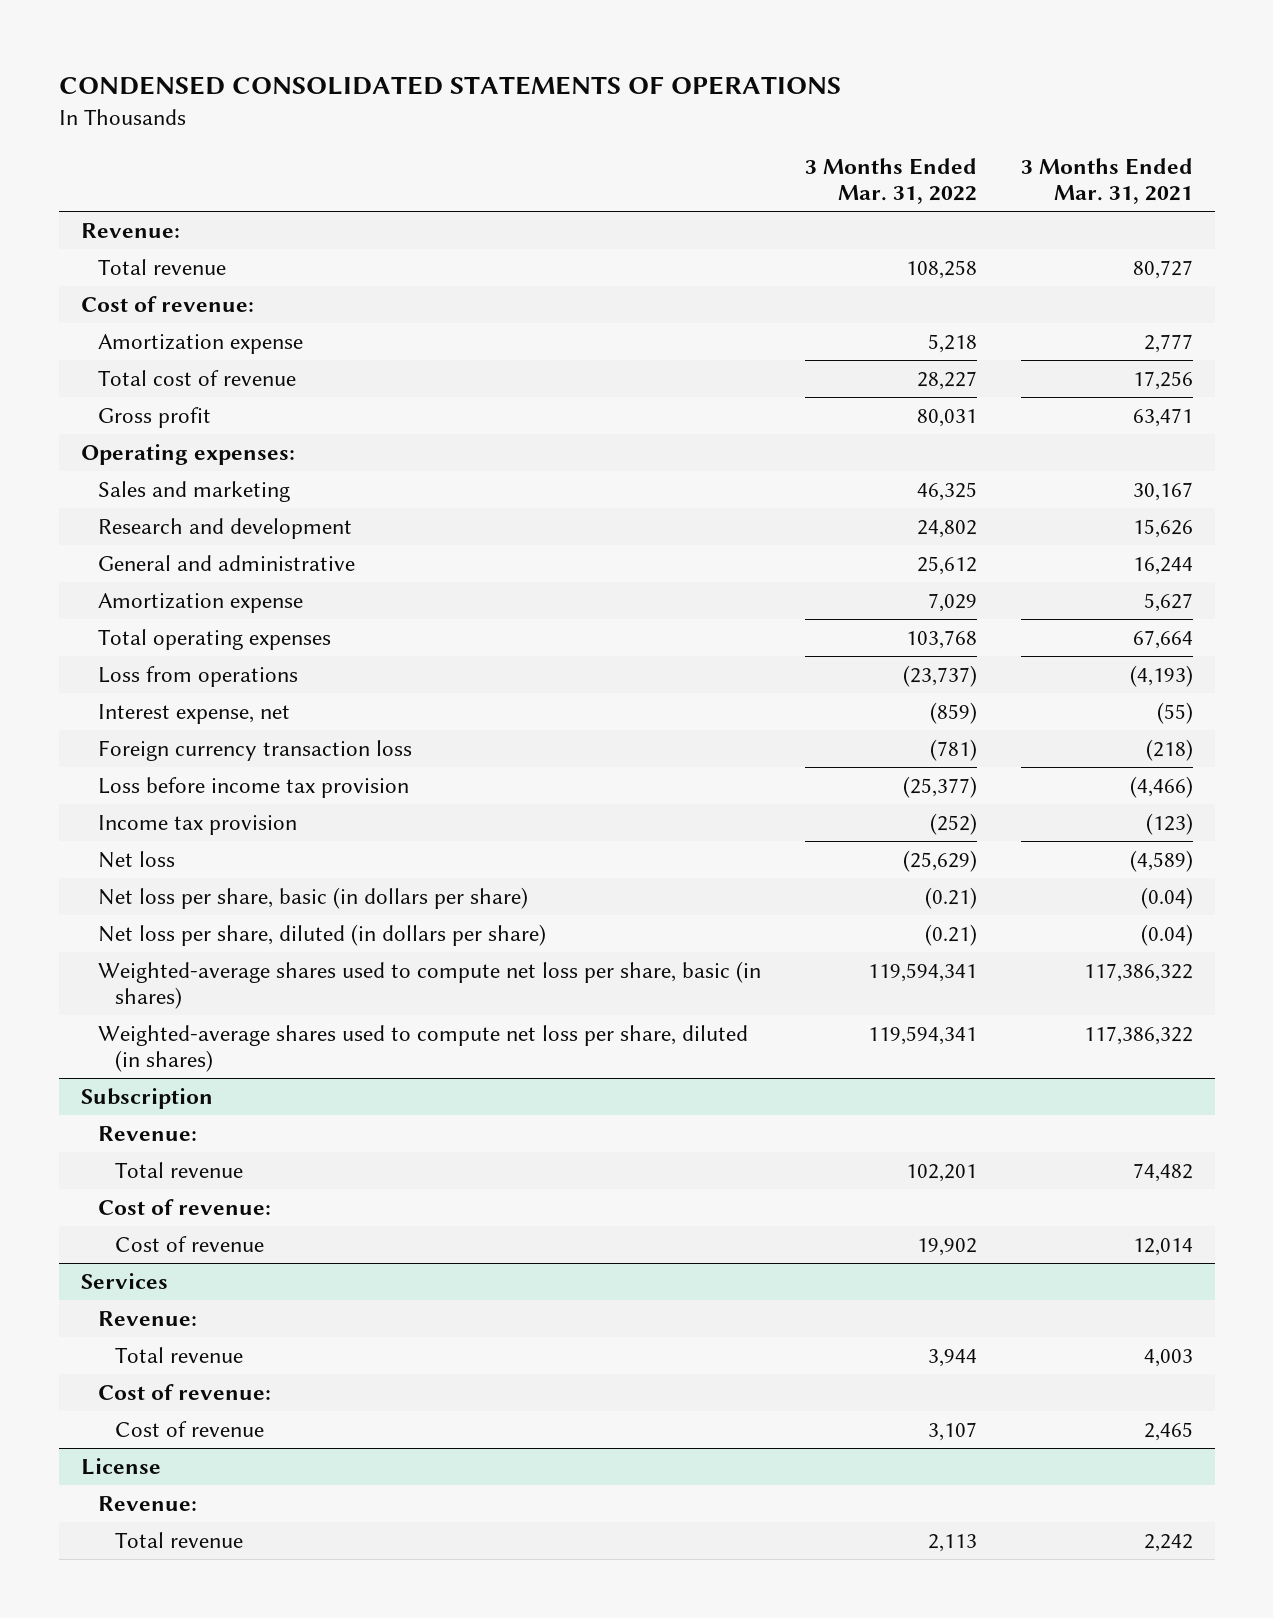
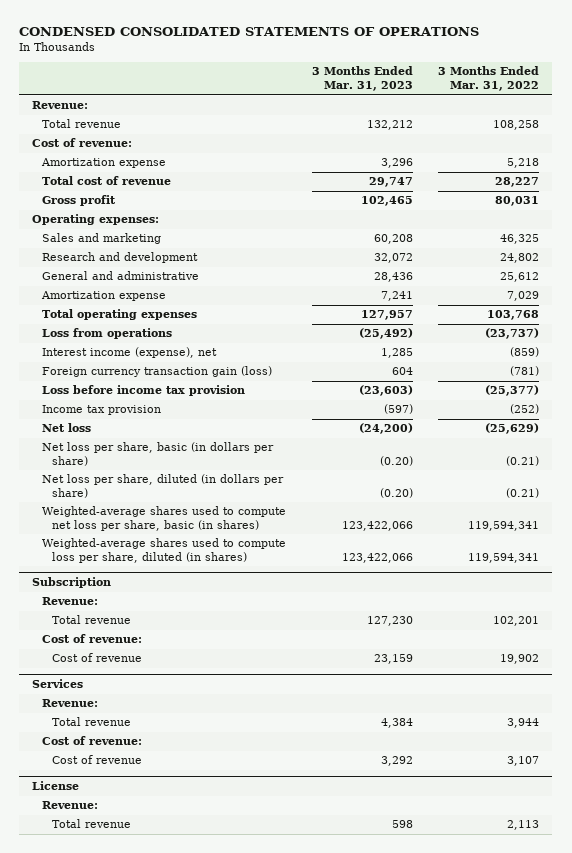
- | 3 Months Ended Mar. 31, 2022 | 3 Months Ended Mar. 31, 2021
+ | 3 Months Ended Mar. 31, 2023 | 3 Months Ended Mar. 31, 2022
- Interest expense, net | (859) | (55)
- Foreign currency transaction loss | (781) | (218)
+ Interest income (expense), net | 1,285 | (859)
+ Foreign currency transaction gain (loss) | 604 | (781)
- Weighted-average shares used to compute net loss per share, diluted (in shares) | 119,594,341 | 117,386,322
+ Weighted-average shares used to compute loss per share, diluted (in shares) | 123,422,066 | 119,594,341

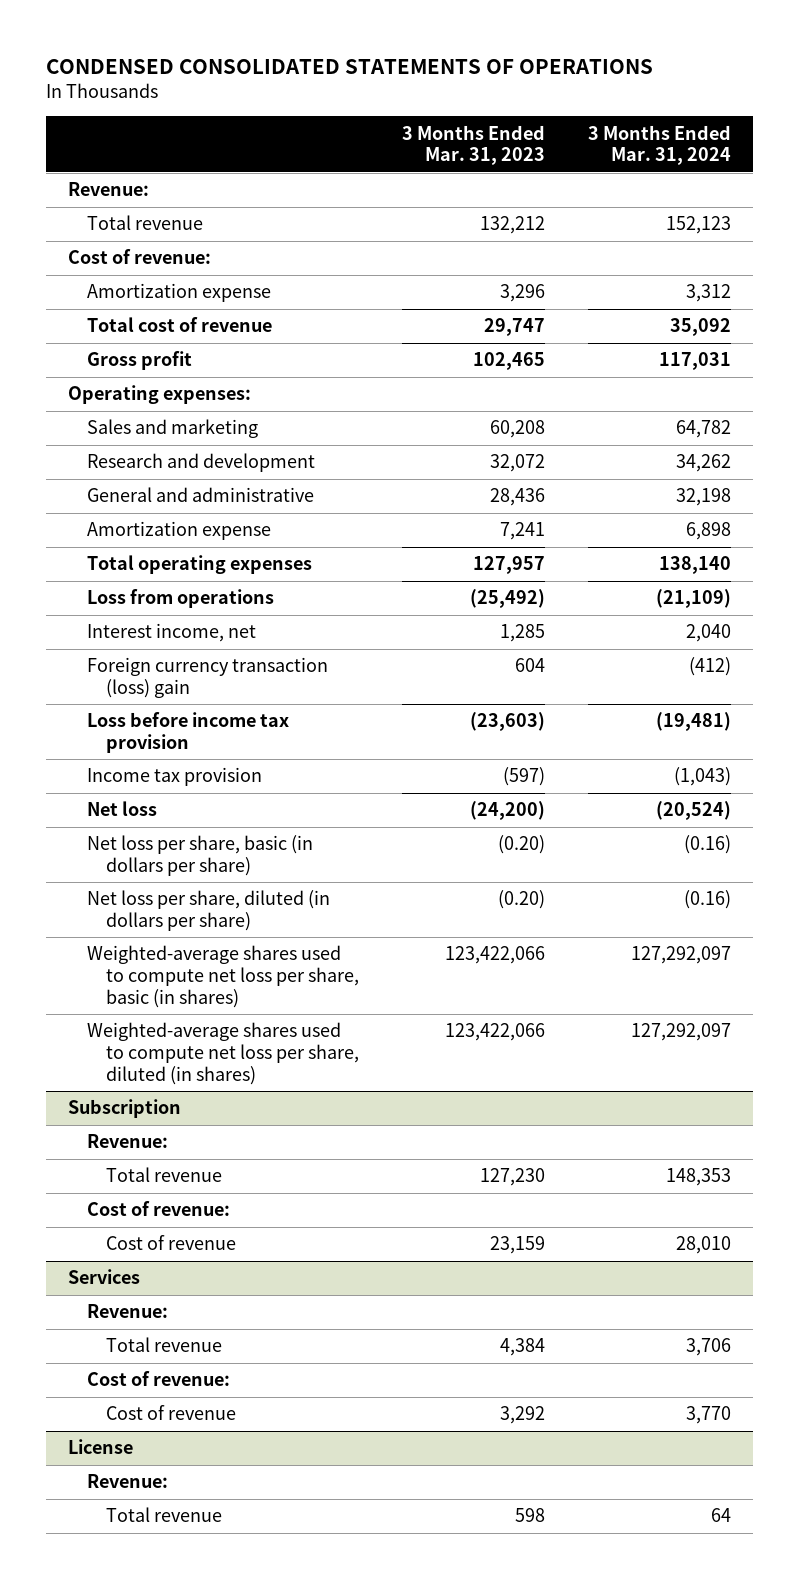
- | 3 Months Ended Mar. 31, 2023 | 3 Months Ended Mar. 31, 2022
+ | 3 Months Ended Mar. 31, 2023 | 3 Months Ended Mar. 31, 2024
- Interest income (expense), net | 1,285 | (859)
- Foreign currency transaction gain (loss) | 604 | (781)
+ Interest income, net | 1,285 | 2,040
+ Foreign currency transaction (loss) gain | 604 | (412)
- Weighted-average shares used to compute loss per share, diluted (in shares) | 123,422,066 | 119,594,341
+ Weighted-average shares used to compute net loss per share, diluted (in shares) | 123,422,066 | 127,292,097

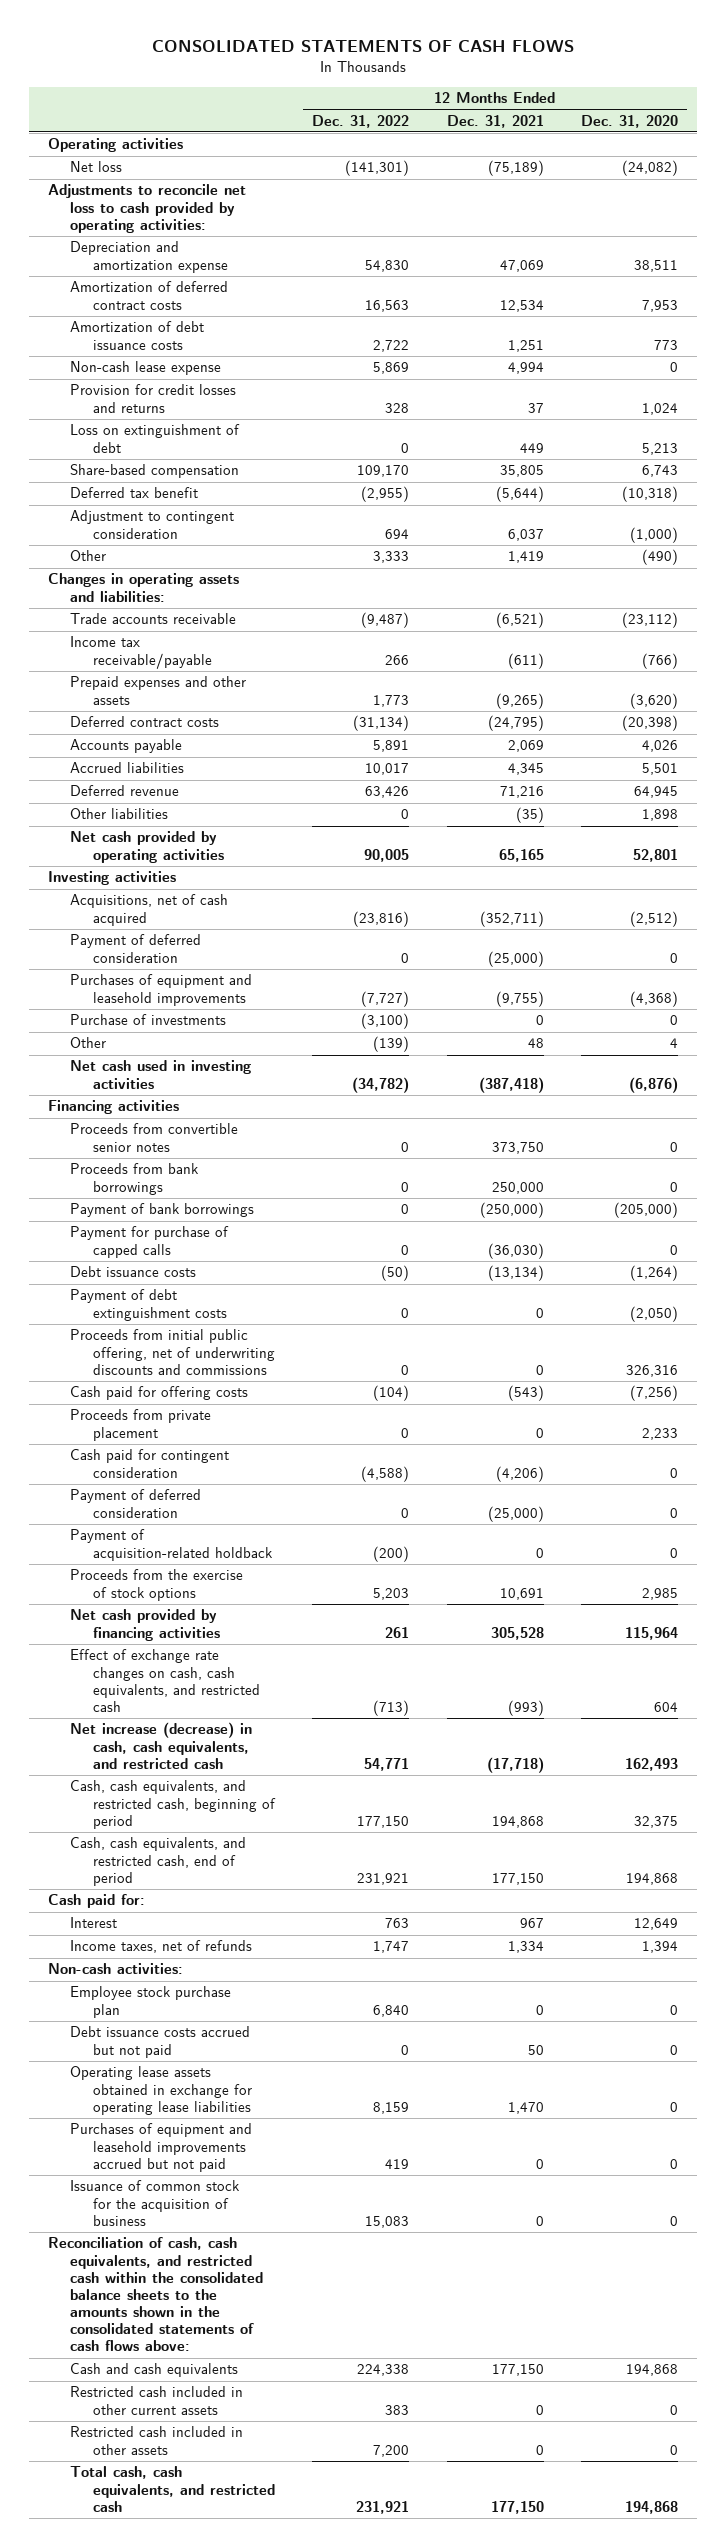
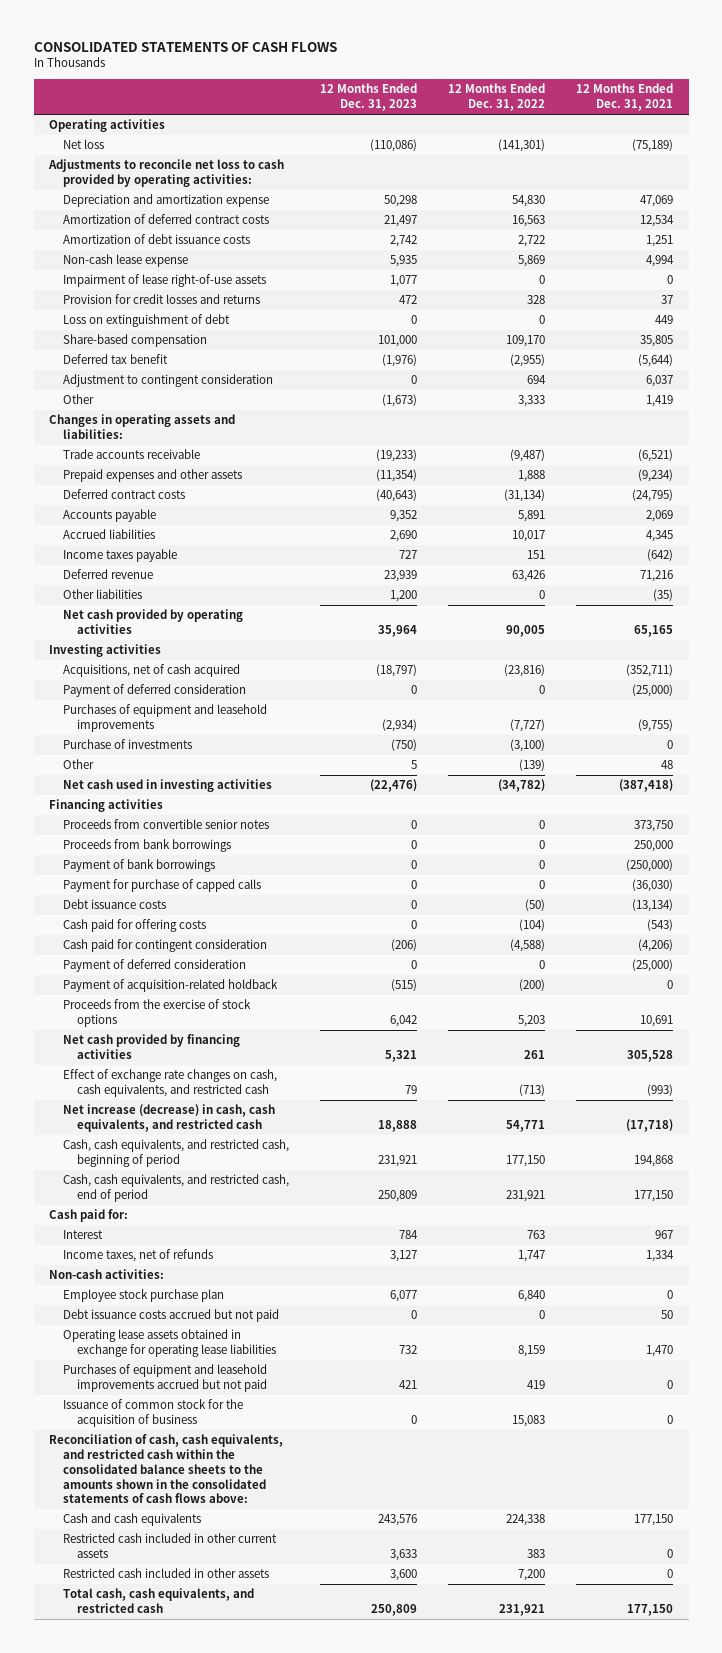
- | 12 Months Ended Dec. 31, 2022 | 12 Months Ended Dec. 31, 2021 | 12 Months Ended Dec. 31, 2020
+ | 12 Months Ended Dec. 31, 2023 | 12 Months Ended Dec. 31, 2022 | 12 Months Ended Dec. 31, 2021
+ Impairment of lease right-of-use assets | 1,077 | 0 | 0
- Income tax receivable/payable | 266 | (611) | (766)
- Prepaid expenses and other assets | 1,773 | (9,265) | (3,620)
+ Prepaid expenses and other assets | (11,354) | 1,888 | (9,234)
+ Income taxes payable | 727 | 151 | (642)
- Payment of debt extinguishment costs | 0 | 0 | (2,050)
- Proceeds from initial public offering, net of underwriting discounts and commissions | 0 | 0 | 326,316
- Proceeds from private placement | 0 | 0 | 2,233

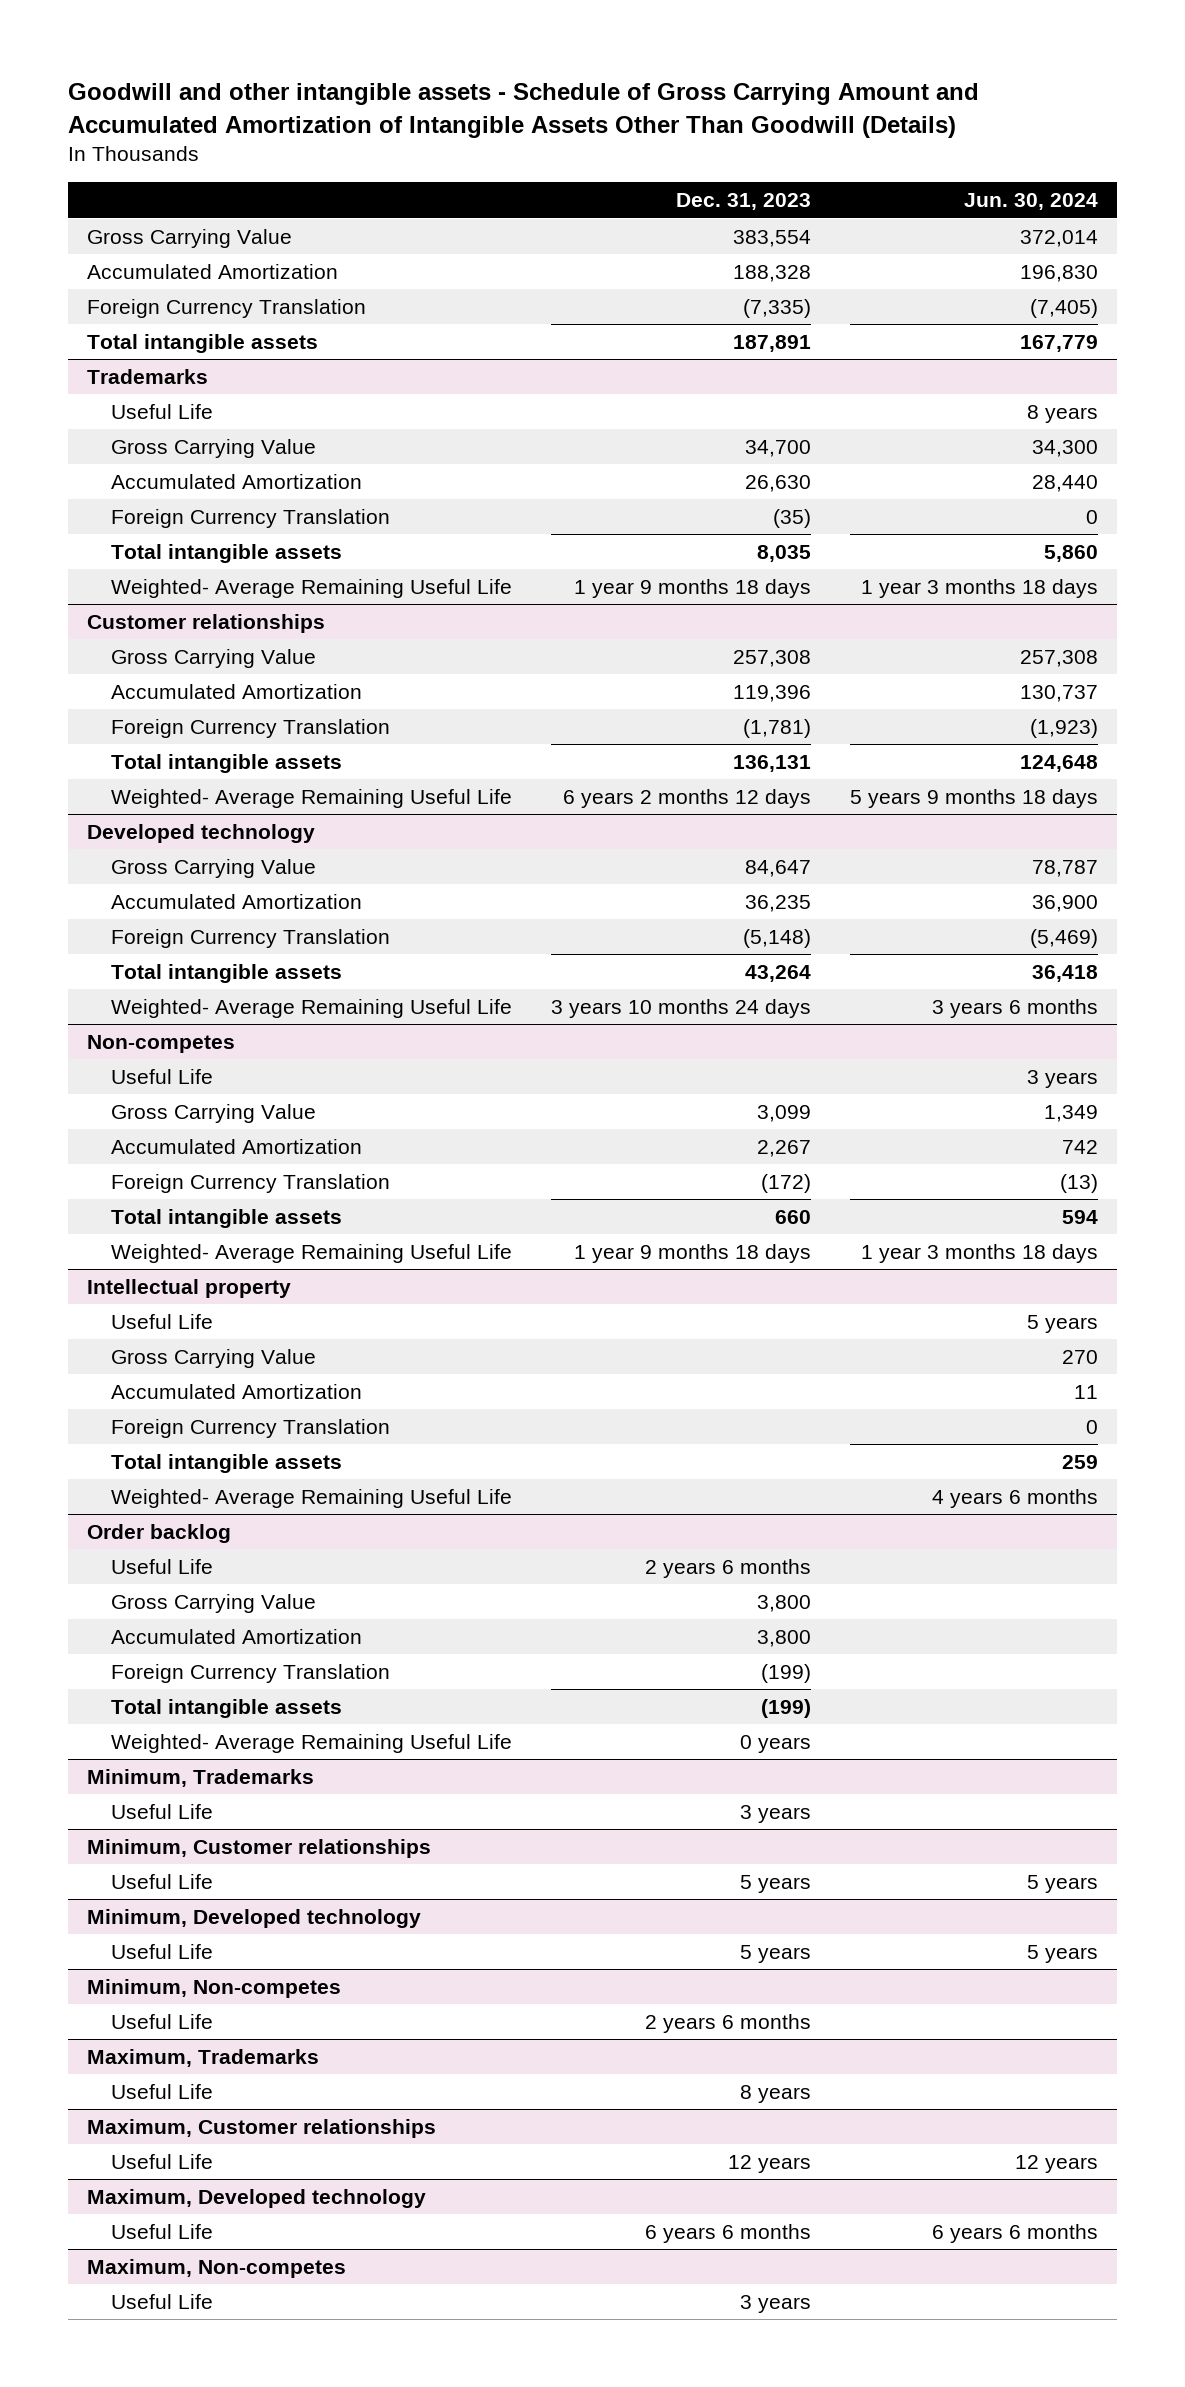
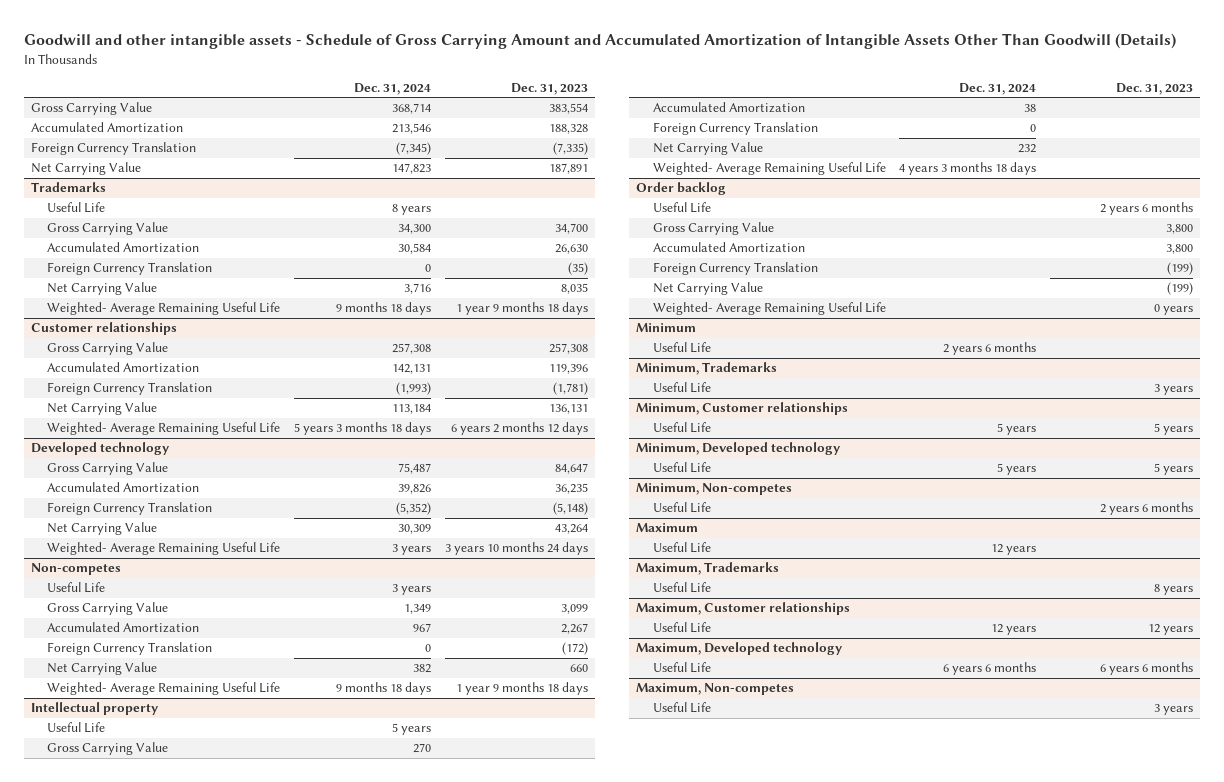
- | Dec. 31, 2023 | Jun. 30, 2024
+ | Dec. 31, 2024 | Dec. 31, 2023
- Total intangible assets | 187,891 | 167,779
+ Net Carrying Value | 147,823 | 187,891
@ Trademarks
- Total intangible assets | 8,035 | 5,860
+ Net Carrying Value | 3,716 | 8,035
@ Customer relationships
- Total intangible assets | 136,131 | 124,648
+ Net Carrying Value | 113,184 | 136,131
@ Developed technology
- Total intangible assets | 43,264 | 36,418
+ Net Carrying Value | 30,309 | 43,264
@ Non-competes
- Total intangible assets | 660 | 594
+ Net Carrying Value | 382 | 660
@ Intellectual property
- Total intangible assets | | 259
+ Net Carrying Value | 232 |
@ Order backlog
- Total intangible assets | (199) |
+ Net Carrying Value | | (199)
+ Minimum
+ Useful Life | 2 years 6 months |
+ Maximum
+ Useful Life | 12 years |

